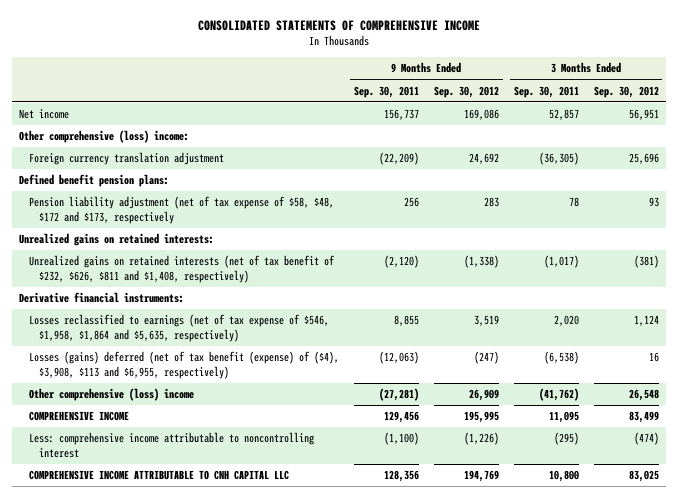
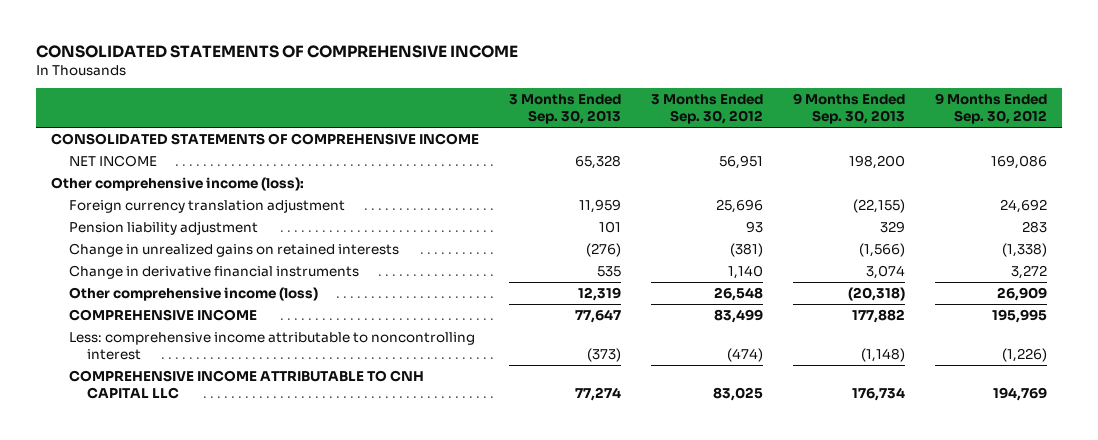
- | 9 Months Ended Sep. 30, 2011 | 9 Months Ended Sep. 30, 2012 | 3 Months Ended Sep. 30, 2011 | 3 Months Ended Sep. 30, 2012
+ | 3 Months Ended Sep. 30, 2013 | 3 Months Ended Sep. 30, 2012 | 9 Months Ended Sep. 30, 2013 | 9 Months Ended Sep. 30, 2012
- Net income | 156,737 | 169,086 | 52,857 | 56,951
- Other comprehensive (loss) income:
+ CONSOLIDATED STATEMENTS OF COMPREHENSIVE INCOME
+ NET INCOME | 65,328 | 56,951 | 198,200 | 169,086
+ Other comprehensive income (loss):
- Defined benefit pension plans:
- Pension liability adjustment (net of tax expense of $58, $48, $172 and $173, respectively | 256 | 283 | 78 | 93
- Unrealized gains on retained interests:
- Unrealized gains on retained interests (net of tax benefit of $232, $626, $811 and $1,408, respectively) | (2,120) | (1,338) | (1,017) | (381)
- Derivative financial instruments:
- Losses reclassified to earnings (net of tax expense of $546, $1,958, $1,864 and $5,635, respectively) | 8,855 | 3,519 | 2,020 | 1,124
- Losses (gains) deferred (net of tax benefit (expense) of ($4), $3,908, $113 and $6,955, respectively) | (12,063) | (247) | (6,538) | 16
- Other comprehensive (loss) income | (27,281) | 26,909 | (41,762) | 26,548
+ Pension liability adjustment | 101 | 93 | 329 | 283
+ Change in unrealized gains on retained interests | (276) | (381) | (1,566) | (1,338)
+ Change in derivative financial instruments | 535 | 1,140 | 3,074 | 3,272
+ Other comprehensive income (loss) | 12,319 | 26,548 | (20,318) | 26,909

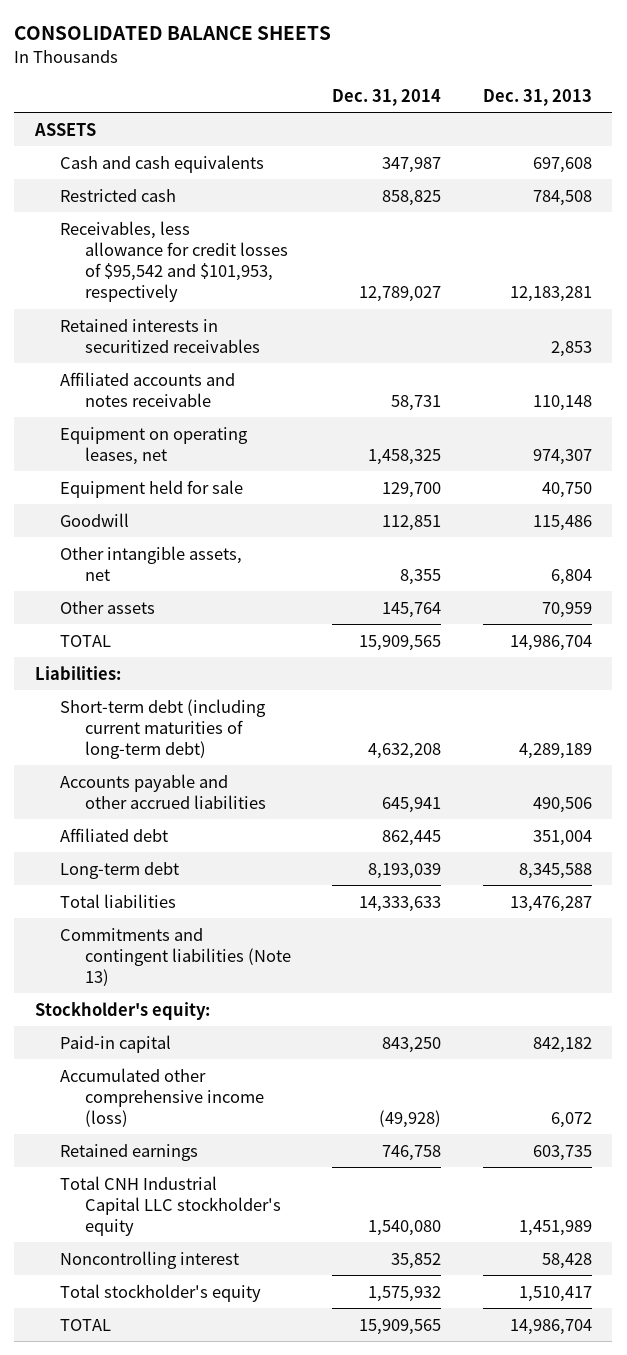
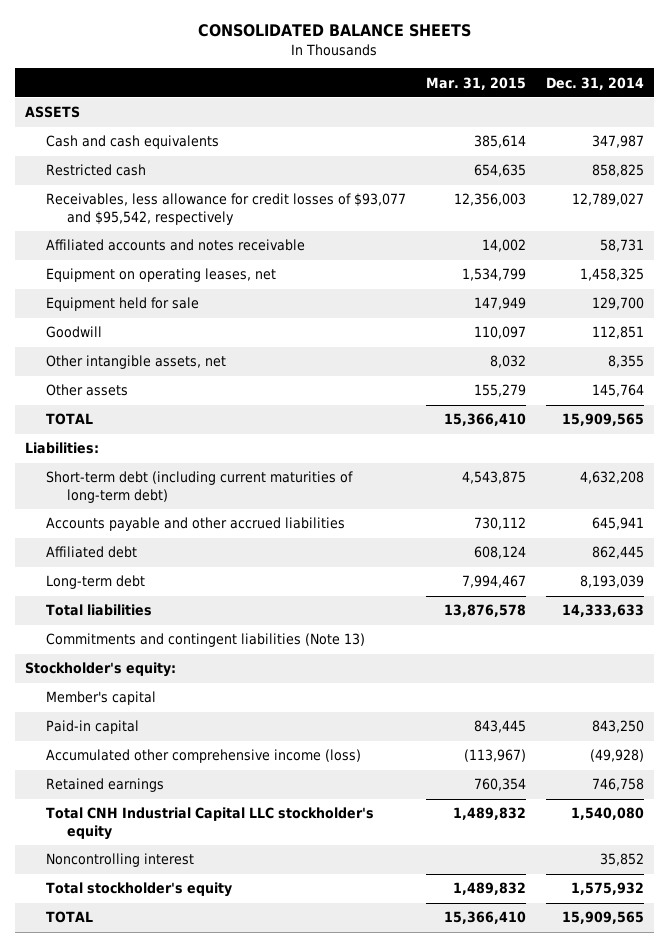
- | Dec. 31, 2014 | Dec. 31, 2013
+ | Mar. 31, 2015 | Dec. 31, 2014
- Receivables, less allowance for credit losses of $95,542 and $101,953, respectively | 12,789,027 | 12,183,281
- Retained interests in securitized receivables | | 2,853
+ Receivables, less allowance for credit losses of $93,077 and $95,542, respectively | 12,356,003 | 12,789,027
+ Member's capital

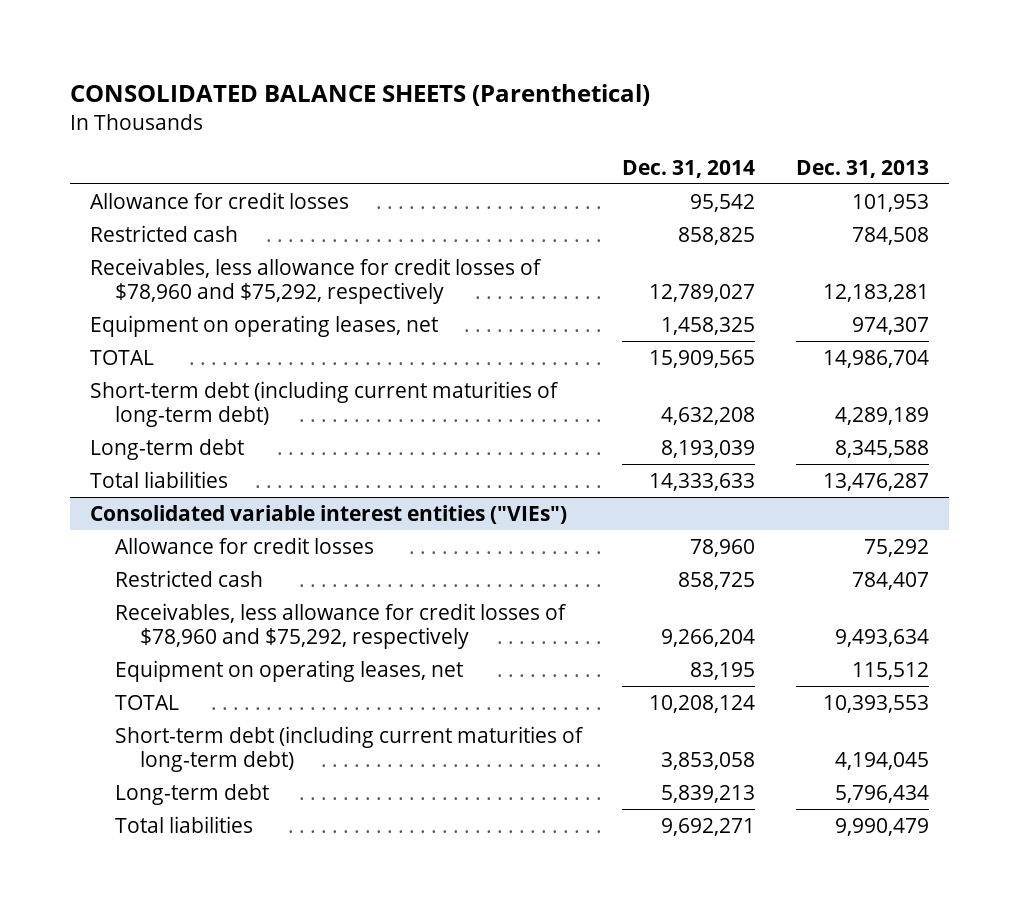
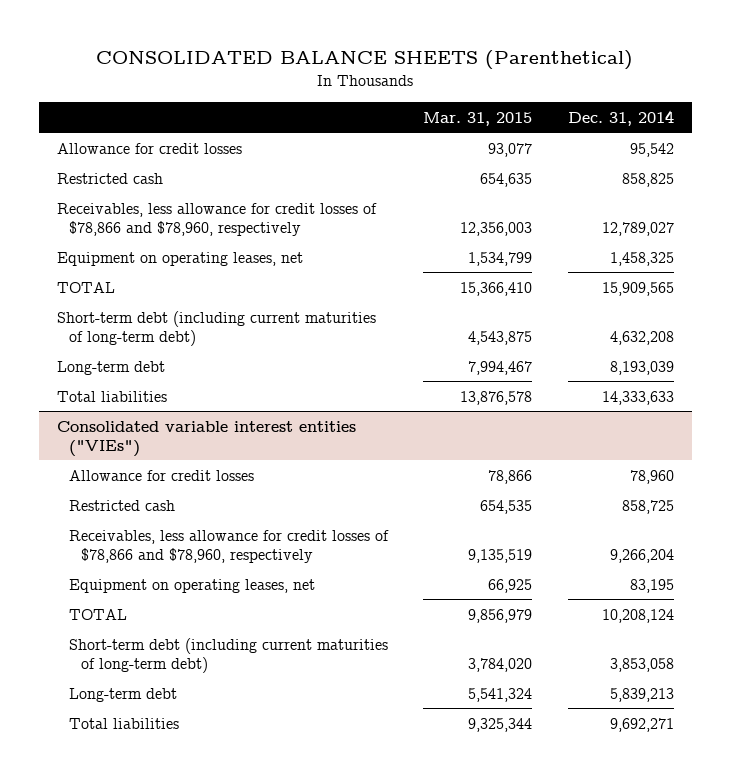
- | Dec. 31, 2014 | Dec. 31, 2013
+ | Mar. 31, 2015 | Dec. 31, 2014
- Receivables, less allowance for credit losses of $78,960 and $75,292, respectively | 12,789,027 | 12,183,281
+ Receivables, less allowance for credit losses of $78,866 and $78,960, respectively | 12,356,003 | 12,789,027
@ Consolidated variable interest entities ("VIEs")
- Receivables, less allowance for credit losses of $78,960 and $75,292, respectively | 9,266,204 | 9,493,634
+ Receivables, less allowance for credit losses of $78,866 and $78,960, respectively | 9,135,519 | 9,266,204

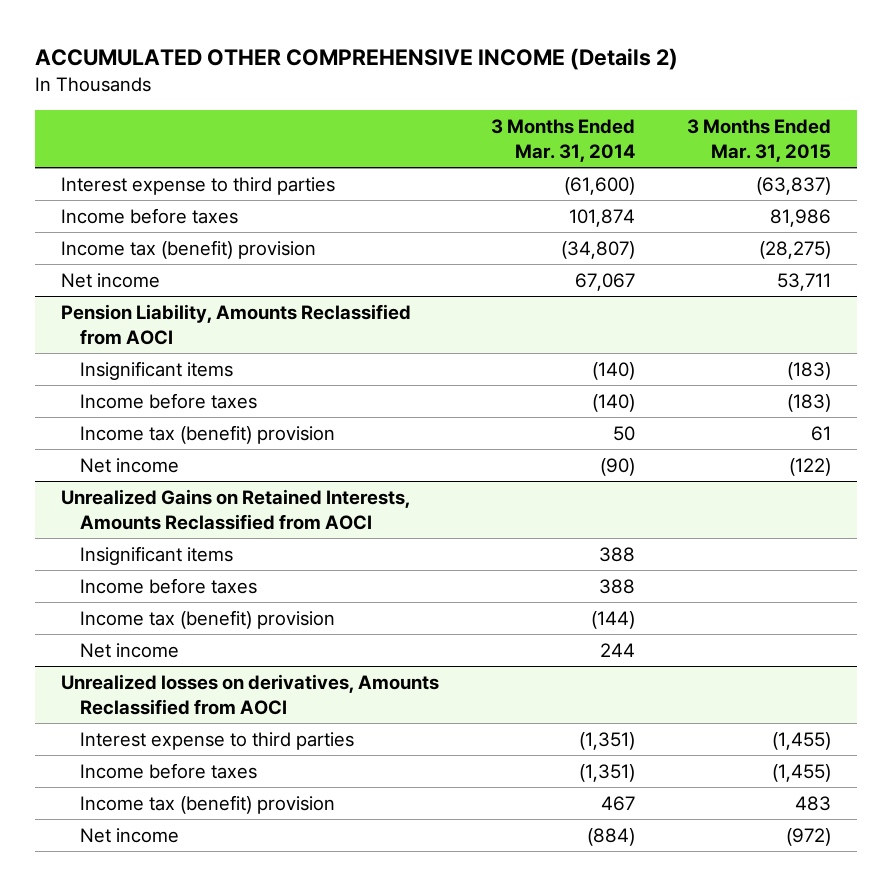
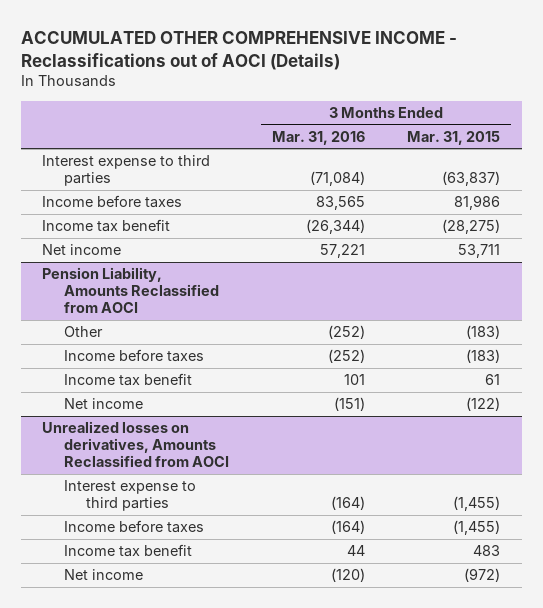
- ACCUMULATED OTHER COMPREHENSIVE INCOME (Details 2)
+ ACCUMULATED OTHER COMPREHENSIVE INCOME - Reclassifications out of AOCI (Details)
- | 3 Months Ended Mar. 31, 2014 | 3 Months Ended Mar. 31, 2015
+ | 3 Months Ended Mar. 31, 2016 | 3 Months Ended Mar. 31, 2015
- Income tax (benefit) provision | (34,807) | (28,275)
+ Income tax benefit | (26,344) | (28,275)
@ Pension Liability, Amounts Reclassified from AOCI
- Insignificant items | (140) | (183)
+ Other | (252) | (183)
- Income tax (benefit) provision | 50 | 61
+ Income tax benefit | 101 | 61
- Unrealized Gains on Retained Interests, Amounts Reclassified from AOCI
- Insignificant items | 388 |
- Income before taxes | 388 |
- Income tax (benefit) provision | (144) |
- Net income | 244 |
@ Unrealized losses on derivatives, Amounts Reclassified from AOCI
- Income tax (benefit) provision | 467 | 483
+ Income tax benefit | 44 | 483

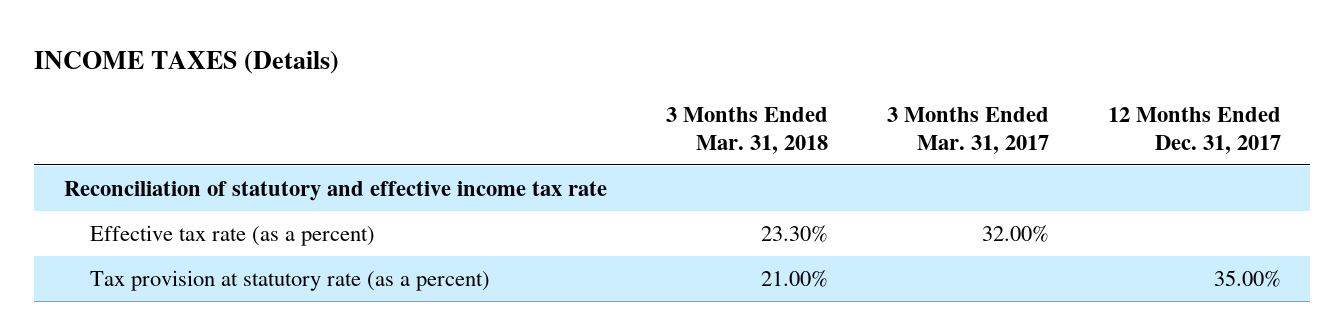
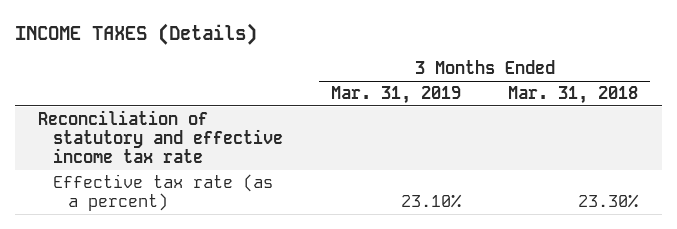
- | 3 Months Ended Mar. 31, 2018 | 3 Months Ended Mar. 31, 2017 | 12 Months Ended Dec. 31, 2017
+ | 3 Months Ended Mar. 31, 2019 | 3 Months Ended Mar. 31, 2018
- Tax provision at statutory rate (as a percent) | 21.00% | | 35.00%

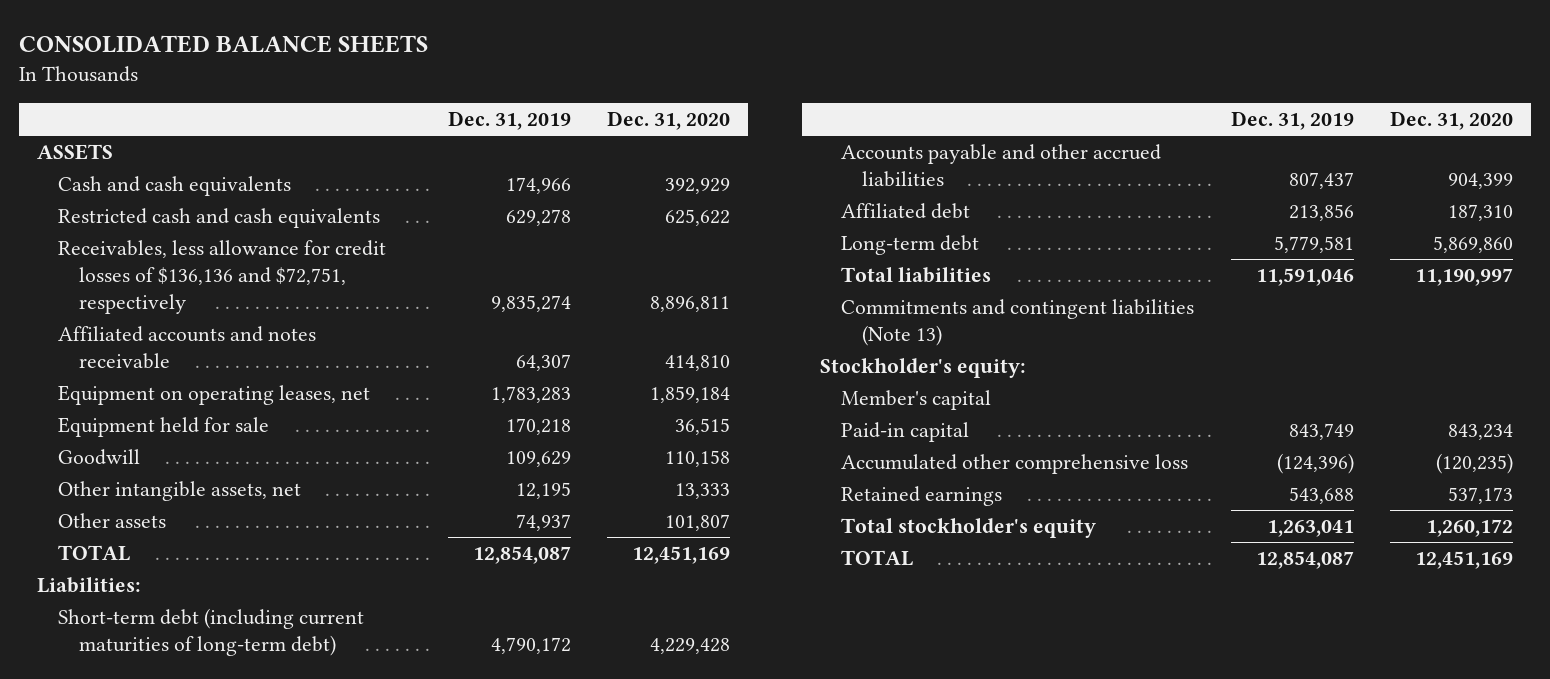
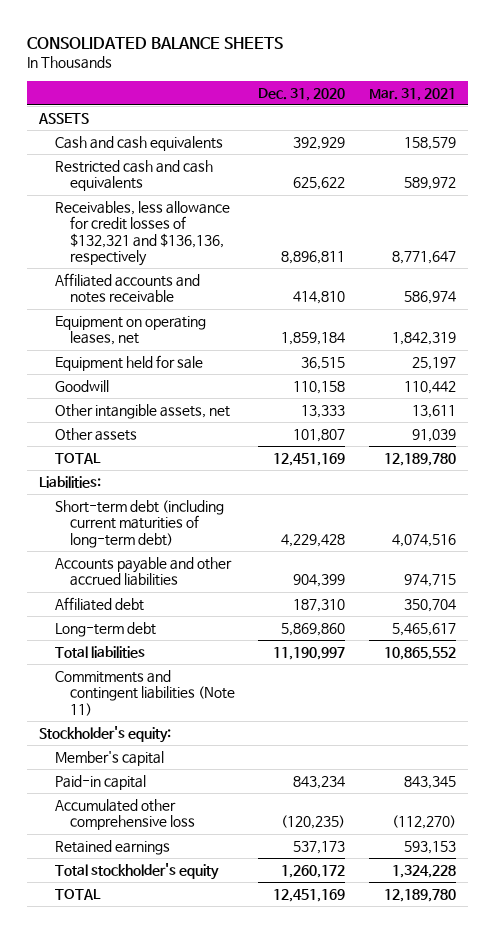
- | Dec. 31, 2019 | Dec. 31, 2020
+ | Dec. 31, 2020 | Mar. 31, 2021
- Receivables, less allowance for credit losses of $136,136 and $72,751, respectively | 9,835,274 | 8,896,811
+ Receivables, less allowance for credit losses of $132,321 and $136,136, respectively | 8,896,811 | 8,771,647
- Commitments and contingent liabilities (Note 13)
+ Commitments and contingent liabilities (Note 11)

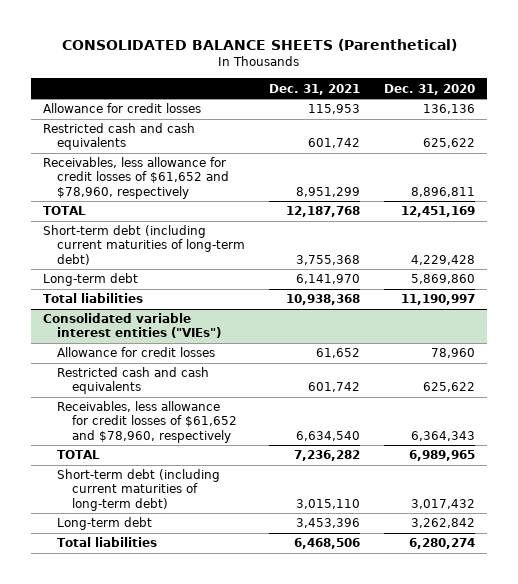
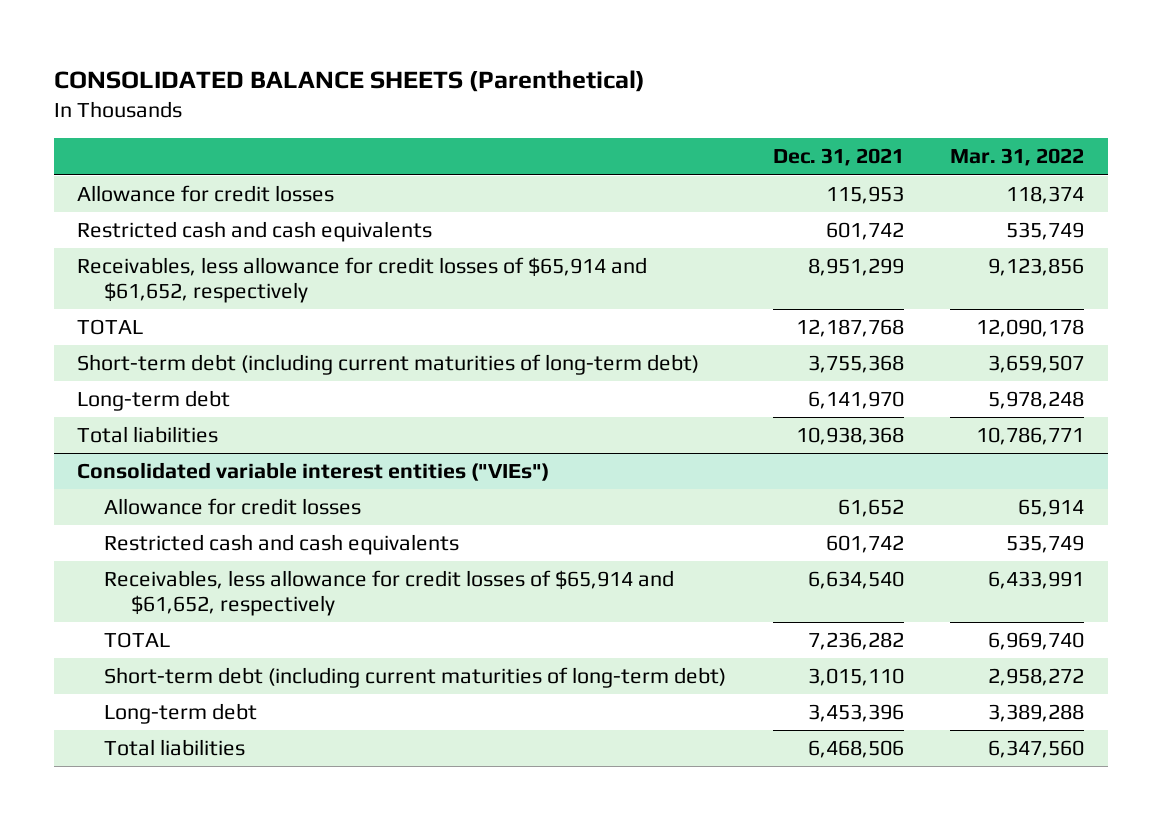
- | Dec. 31, 2021 | Dec. 31, 2020
+ | Dec. 31, 2021 | Mar. 31, 2022
- Receivables, less allowance for credit losses of $61,652 and $78,960, respectively | 8,951,299 | 8,896,811
+ Receivables, less allowance for credit losses of $65,914 and $61,652, respectively | 8,951,299 | 9,123,856
@ Consolidated variable interest entities ("VIEs")
- Receivables, less allowance for credit losses of $61,652 and $78,960, respectively | 6,634,540 | 6,364,343
+ Receivables, less allowance for credit losses of $65,914 and $61,652, respectively | 6,634,540 | 6,433,991

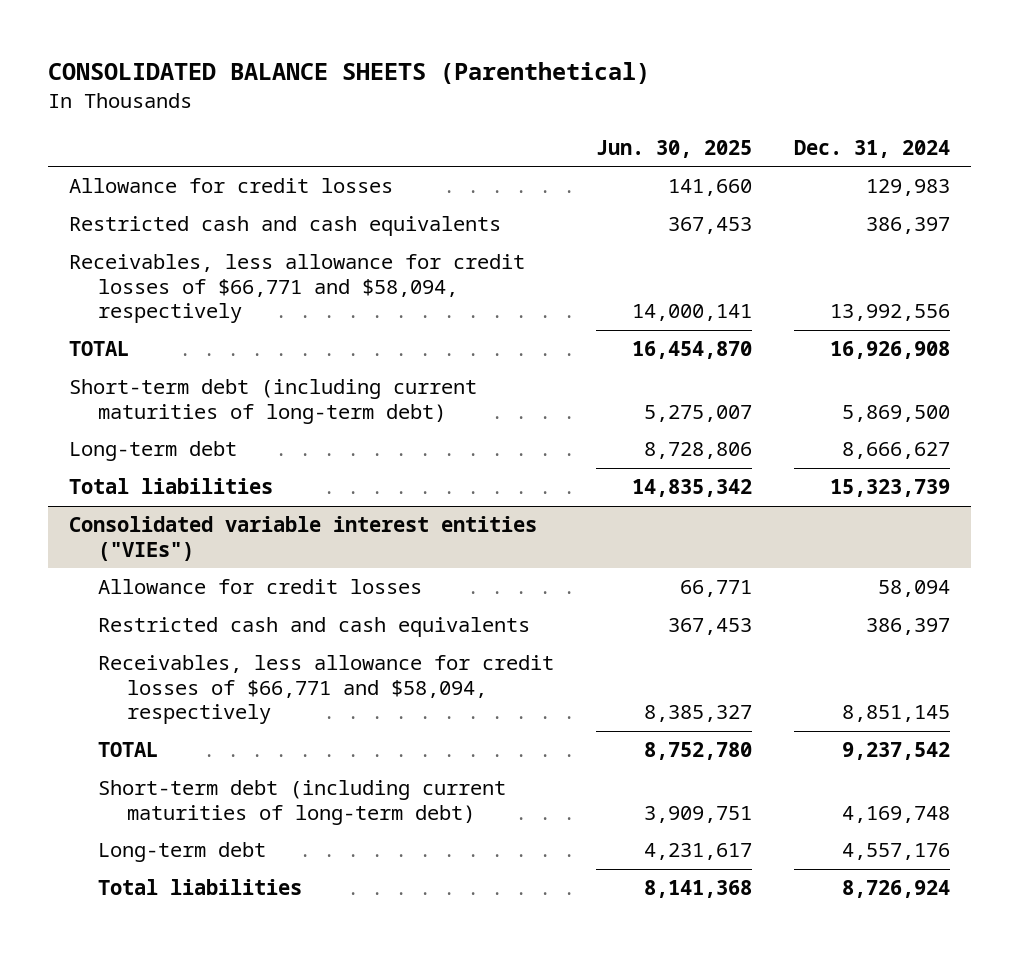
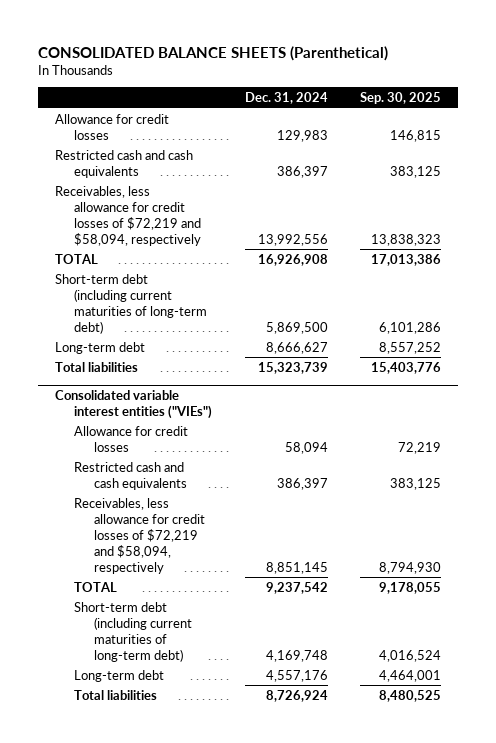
- | Jun. 30, 2025 | Dec. 31, 2024
+ | Dec. 31, 2024 | Sep. 30, 2025
- Receivables, less allowance for credit losses of $66,771 and $58,094, respectively | 14,000,141 | 13,992,556
+ Receivables, less allowance for credit losses of $72,219 and $58,094, respectively | 13,992,556 | 13,838,323
@ Consolidated variable interest entities ("VIEs")
- Receivables, less allowance for credit losses of $66,771 and $58,094, respectively | 8,385,327 | 8,851,145
+ Receivables, less allowance for credit losses of $72,219 and $58,094, respectively | 8,851,145 | 8,794,930

